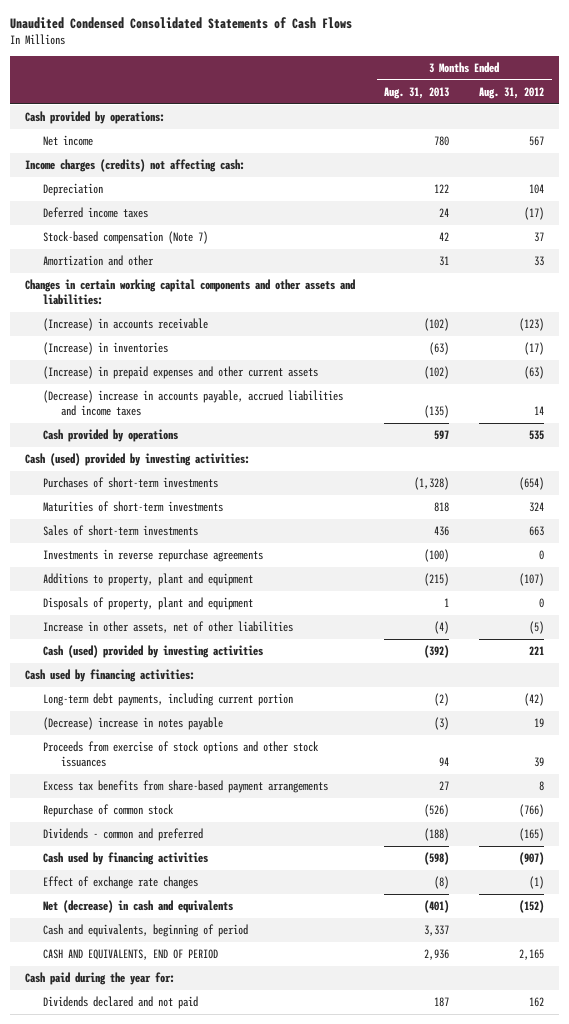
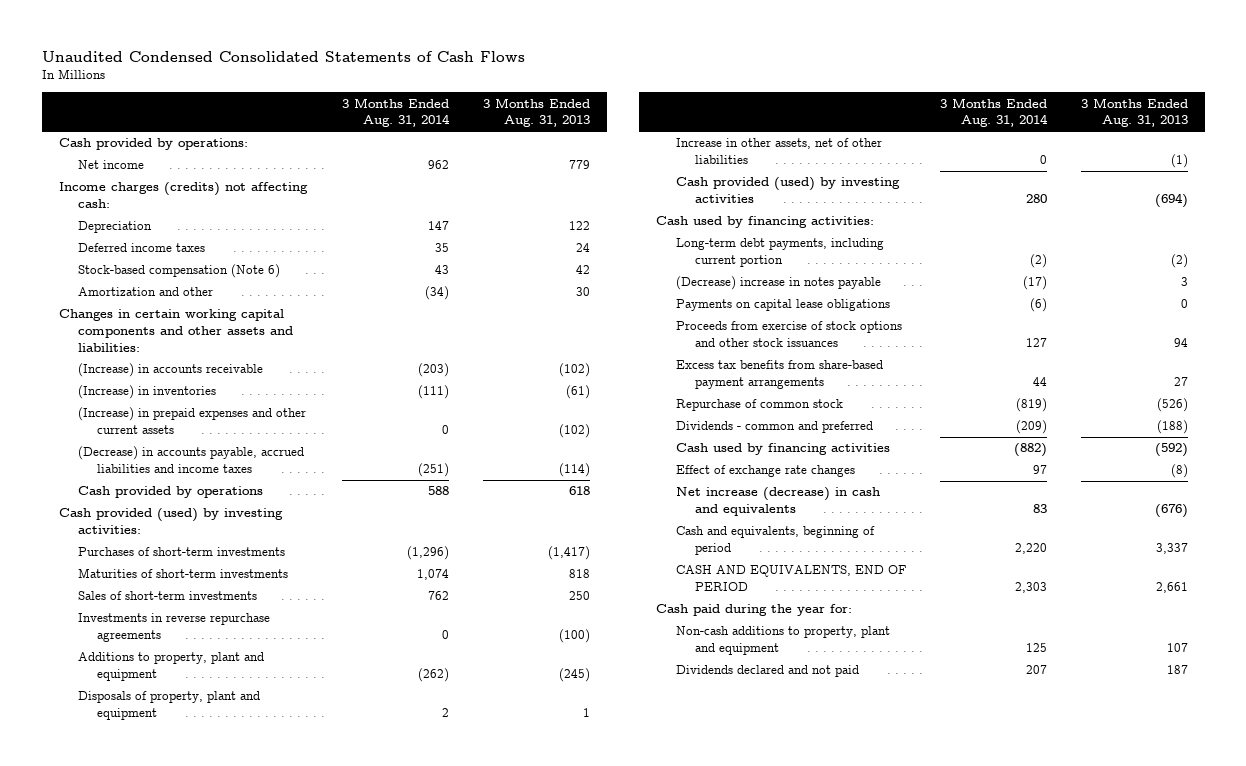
- | 3 Months Ended Aug. 31, 2013 | 3 Months Ended Aug. 31, 2012
+ | 3 Months Ended Aug. 31, 2014 | 3 Months Ended Aug. 31, 2013
- Net income | 780 | 567
+ Net income | 962 | 779
- Stock-based compensation (Note 7) | 42 | 37
- Amortization and other | 31 | 33
+ Stock-based compensation (Note 6) | 43 | 42
+ Amortization and other | (34) | 30
- (Increase) in inventories | (63) | (17)
+ (Increase) in inventories | (111) | (61)
- (Decrease) increase in accounts payable, accrued liabilities and income taxes | (135) | 14
- Cash provided by operations | 597 | 535
- Cash (used) provided by investing activities:
- Purchases of short-term investments | (1,328) | (654)
+ (Decrease) in accounts payable, accrued liabilities and income taxes | (251) | (114)
+ Cash provided by operations | 588 | 618
+ Cash provided (used) by investing activities:
+ Purchases of short-term investments | (1,296) | (1,417)
- Sales of short-term investments | 436 | 663
+ Sales of short-term investments | 762 | 250
- Additions to property, plant and equipment | (215) | (107)
+ Additions to property, plant and equipment | (262) | (245)
- Increase in other assets, net of other liabilities | (4) | (5)
- Cash (used) provided by investing activities | (392) | 221
+ Increase in other assets, net of other liabilities | 0 | (1)
+ Cash provided (used) by investing activities | 280 | (694)
- (Decrease) increase in notes payable | (3) | 19
+ (Decrease) increase in notes payable | (17) | 3
+ Payments on capital lease obligations | (6) | 0
- Cash used by financing activities | (598) | (907)
+ Cash used by financing activities | (882) | (592)
- Net (decrease) in cash and equivalents | (401) | (152)
+ Net increase (decrease) in cash and equivalents | 83 | (676)
- CASH AND EQUIVALENTS, END OF PERIOD | 2,936 | 2,165
+ CASH AND EQUIVALENTS, END OF PERIOD | 2,303 | 2,661
+ Non-cash additions to property, plant and equipment | 125 | 107

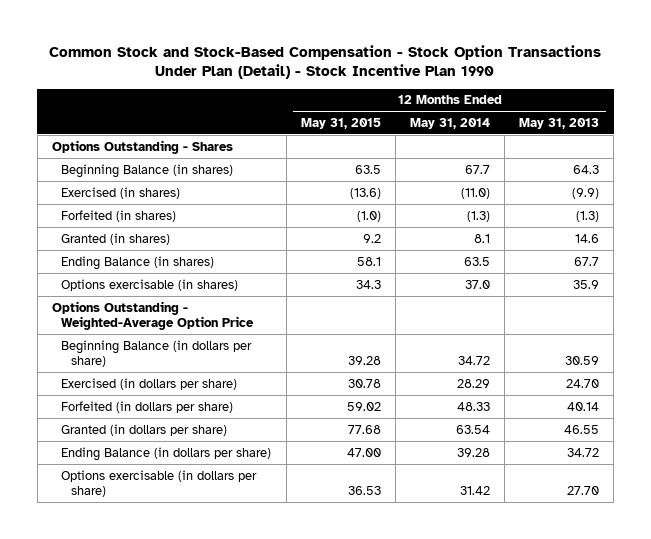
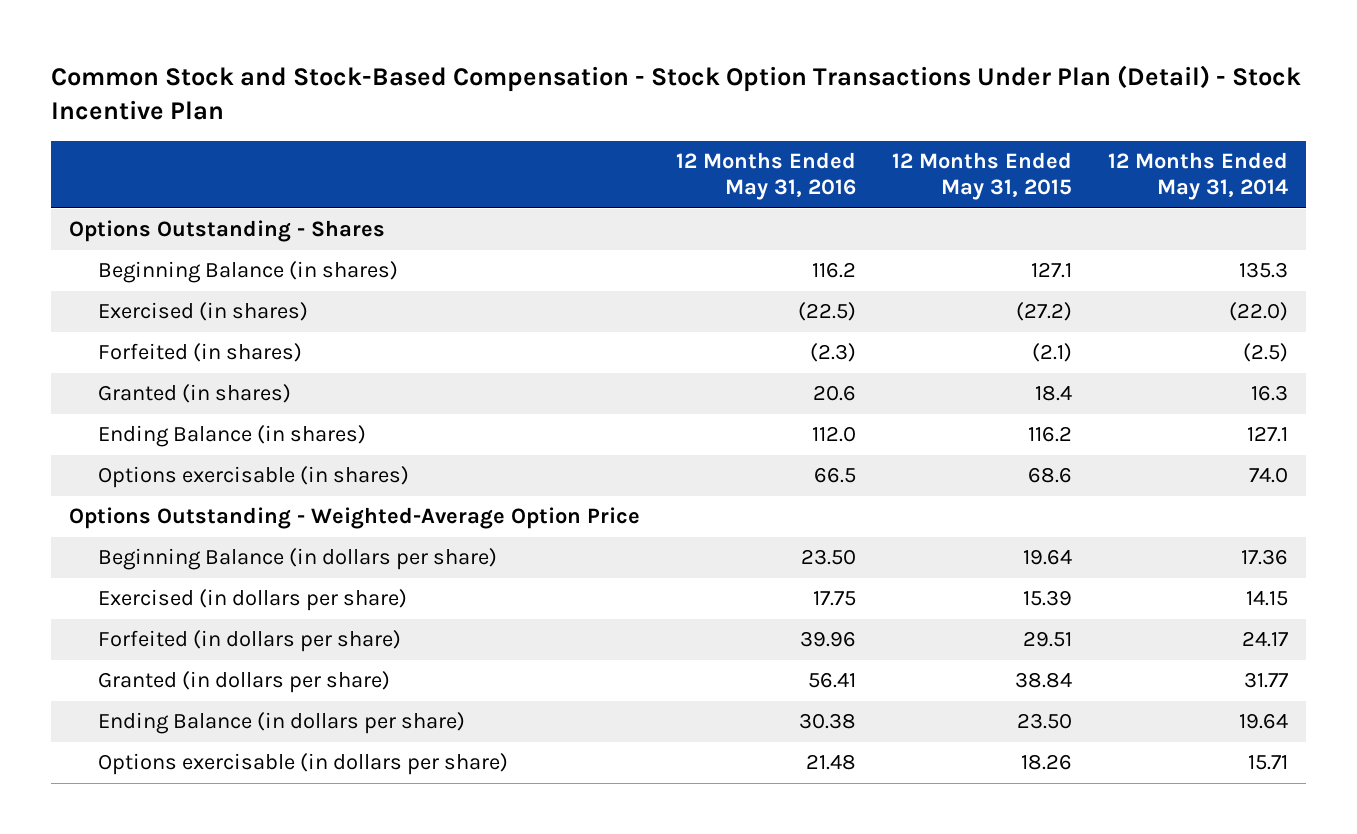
- Common Stock and Stock-Based Compensation - Stock Option Transactions Under Plan (Detail) - Stock Incentive Plan 1990
+ Common Stock and Stock-Based Compensation - Stock Option Transactions Under Plan (Detail) - Stock Incentive Plan
- | 12 Months Ended May 31, 2015 | 12 Months Ended May 31, 2014 | 12 Months Ended May 31, 2013
+ | 12 Months Ended May 31, 2016 | 12 Months Ended May 31, 2015 | 12 Months Ended May 31, 2014
- Beginning Balance (in shares) | 63.5 | 67.7 | 64.3
- Exercised (in shares) | (13.6) | (11.0) | (9.9)
- Forfeited (in shares) | (1.0) | (1.3) | (1.3)
- Granted (in shares) | 9.2 | 8.1 | 14.6
- Ending Balance (in shares) | 58.1 | 63.5 | 67.7
- Options exercisable (in shares) | 34.3 | 37.0 | 35.9
+ Beginning Balance (in shares) | 116.2 | 127.1 | 135.3
+ Exercised (in shares) | (22.5) | (27.2) | (22.0)
+ Forfeited (in shares) | (2.3) | (2.1) | (2.5)
+ Granted (in shares) | 20.6 | 18.4 | 16.3
+ Ending Balance (in shares) | 112.0 | 116.2 | 127.1
+ Options exercisable (in shares) | 66.5 | 68.6 | 74.0
- Beginning Balance (in dollars per share) | 39.28 | 34.72 | 30.59
- Exercised (in dollars per share) | 30.78 | 28.29 | 24.70
- Forfeited (in dollars per share) | 59.02 | 48.33 | 40.14
- Granted (in dollars per share) | 77.68 | 63.54 | 46.55
- Ending Balance (in dollars per share) | 47.00 | 39.28 | 34.72
- Options exercisable (in dollars per share) | 36.53 | 31.42 | 27.70
+ Beginning Balance (in dollars per share) | 23.50 | 19.64 | 17.36
+ Exercised (in dollars per share) | 17.75 | 15.39 | 14.15
+ Forfeited (in dollars per share) | 39.96 | 29.51 | 24.17
+ Granted (in dollars per share) | 56.41 | 38.84 | 31.77
+ Ending Balance (in dollars per share) | 30.38 | 23.50 | 19.64
+ Options exercisable (in dollars per share) | 21.48 | 18.26 | 15.71

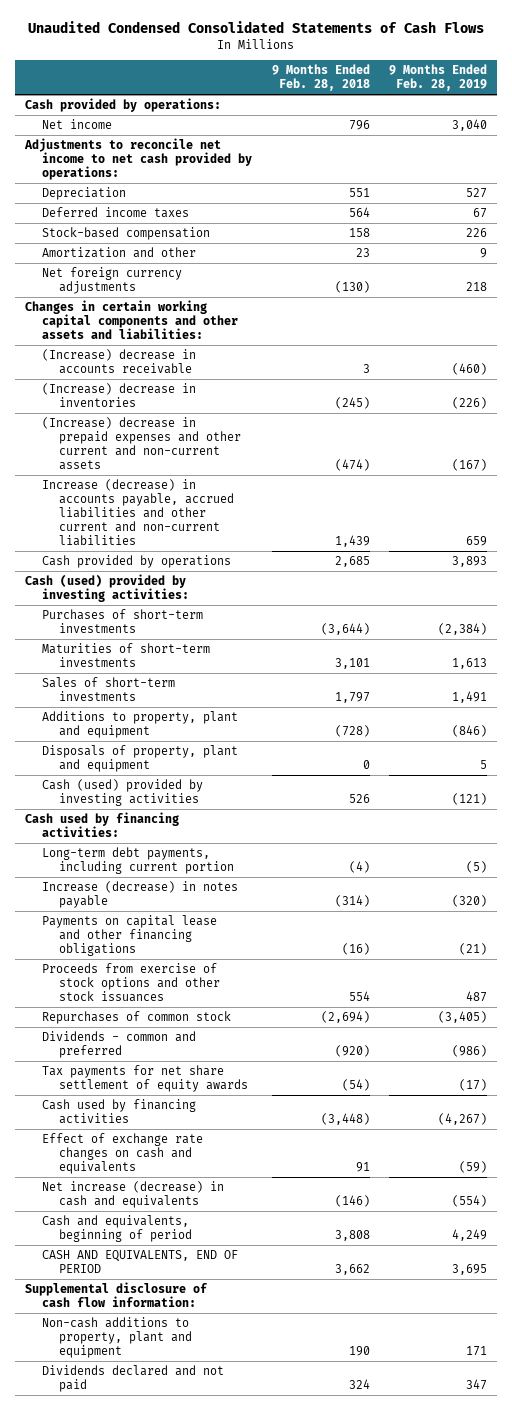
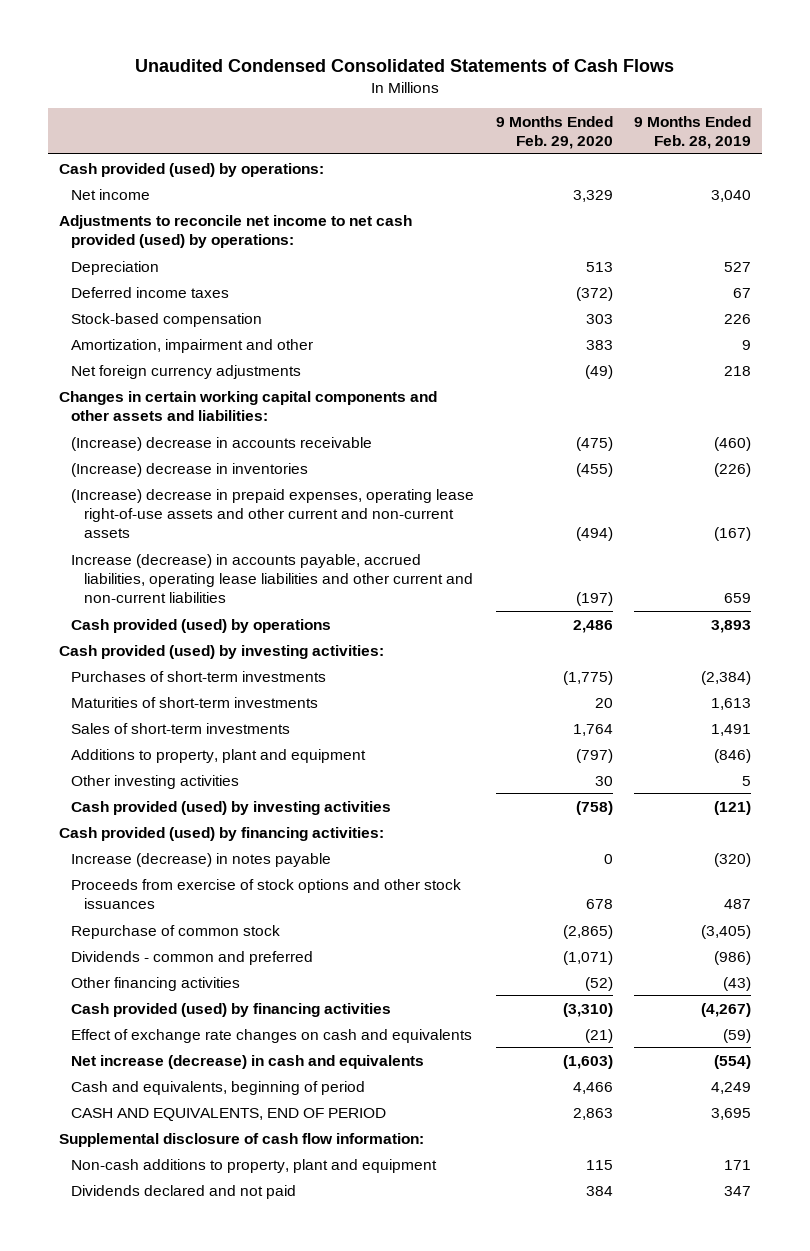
- | 9 Months Ended Feb. 28, 2018 | 9 Months Ended Feb. 28, 2019
+ | 9 Months Ended Feb. 29, 2020 | 9 Months Ended Feb. 28, 2019
- Cash provided by operations:
+ Cash provided (used) by operations:
- Adjustments to reconcile net income to net cash provided by operations:
+ Adjustments to reconcile net income to net cash provided (used) by operations:
- Amortization and other | 23 | 9
+ Amortization, impairment and other | 383 | 9
- (Increase) decrease in prepaid expenses and other current and non-current assets | (474) | (167)
- Increase (decrease) in accounts payable, accrued liabilities and other current and non-current liabilities | 1,439 | 659
- Cash provided by operations | 2,685 | 3,893
- Cash (used) provided by investing activities:
+ (Increase) decrease in prepaid expenses, operating lease right-of-use assets and other current and non-current assets | (494) | (167)
+ Increase (decrease) in accounts payable, accrued liabilities, operating lease liabilities and other current and non-current liabilities | (197) | 659
+ Cash provided (used) by operations | 2,486 | 3,893
+ Cash provided (used) by investing activities:
- Disposals of property, plant and equipment | 0 | 5
- Cash (used) provided by investing activities | 526 | (121)
- Cash used by financing activities:
- Long-term debt payments, including current portion | (4) | (5)
+ Other investing activities | 30 | 5
+ Cash provided (used) by investing activities | (758) | (121)
+ Cash provided (used) by financing activities:
- Payments on capital lease and other financing obligations | (16) | (21)
- Repurchases of common stock | (2,694) | (3,405)
+ Repurchase of common stock | (2,865) | (3,405)
- Tax payments for net share settlement of equity awards | (54) | (17)
- Cash used by financing activities | (3,448) | (4,267)
+ Other financing activities | (52) | (43)
+ Cash provided (used) by financing activities | (3,310) | (4,267)

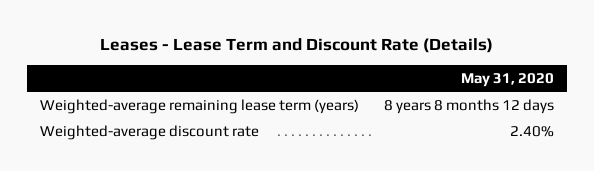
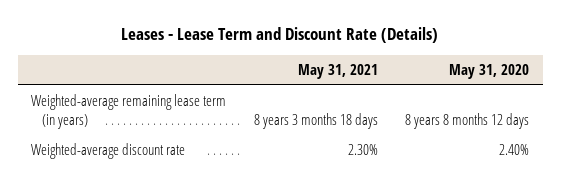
- | May 31, 2020
+ | May 31, 2021 | May 31, 2020
- Weighted-average remaining lease term (years) | 8 years 8 months 12 days
+ Weighted-average remaining lease term (in years) | 8 years 3 months 18 days | 8 years 8 months 12 days

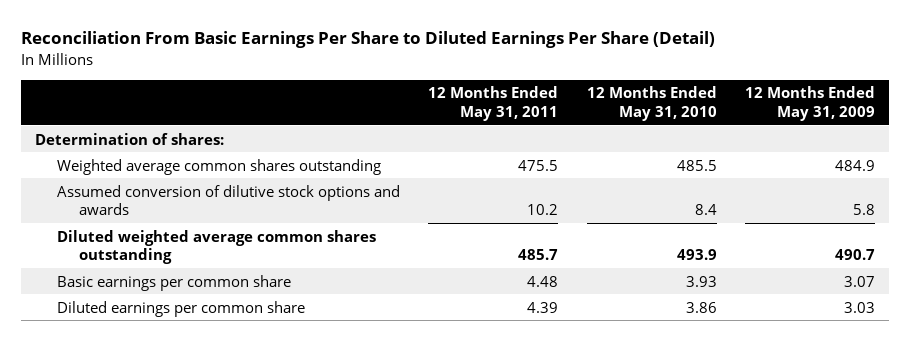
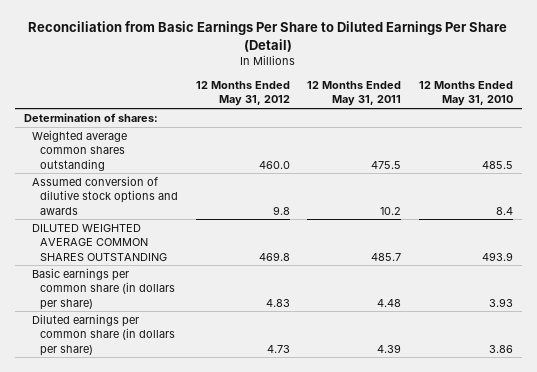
- Reconciliation From Basic Earnings Per Share to Diluted Earnings Per Share (Detail)
+ Reconciliation from Basic Earnings Per Share to Diluted Earnings Per Share (Detail)
- | 12 Months Ended May 31, 2011 | 12 Months Ended May 31, 2010 | 12 Months Ended May 31, 2009
+ | 12 Months Ended May 31, 2012 | 12 Months Ended May 31, 2011 | 12 Months Ended May 31, 2010
- Diluted weighted average common shares outstanding | 485.7 | 493.9 | 490.7
- Basic earnings per common share | 4.48 | 3.93 | 3.07
- Diluted earnings per common share | 4.39 | 3.86 | 3.03
+ DILUTED WEIGHTED AVERAGE COMMON SHARES OUTSTANDING | 469.8 | 485.7 | 493.9
+ Basic earnings per common share (in dollars per share) | 4.83 | 4.48 | 3.93
+ Diluted earnings per common share (in dollars per share) | 4.73 | 4.39 | 3.86

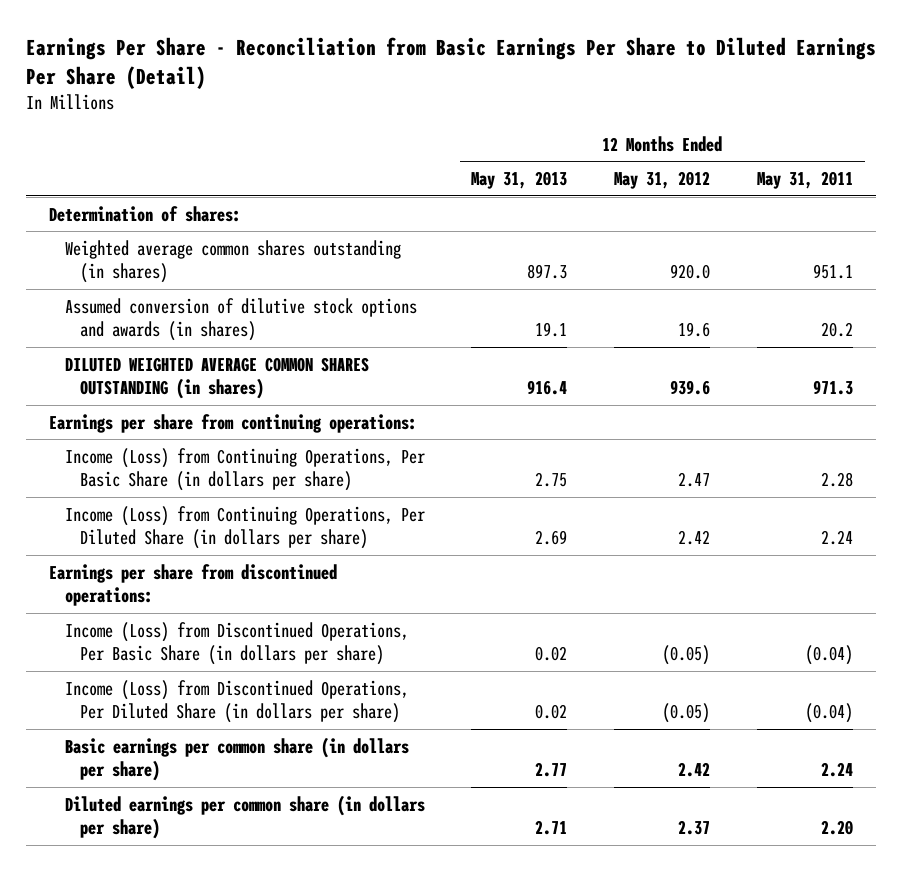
- Reconciliation from Basic Earnings Per Share to Diluted Earnings Per Share (Detail)
+ Earnings Per Share - Reconciliation from Basic Earnings Per Share to Diluted Earnings Per Share (Detail)
- | 12 Months Ended May 31, 2012 | 12 Months Ended May 31, 2011 | 12 Months Ended May 31, 2010
+ | 12 Months Ended May 31, 2013 | 12 Months Ended May 31, 2012 | 12 Months Ended May 31, 2011
- Weighted average common shares outstanding | 460.0 | 475.5 | 485.5
- Assumed conversion of dilutive stock options and awards | 9.8 | 10.2 | 8.4
- DILUTED WEIGHTED AVERAGE COMMON SHARES OUTSTANDING | 469.8 | 485.7 | 493.9
- Basic earnings per common share (in dollars per share) | 4.83 | 4.48 | 3.93
- Diluted earnings per common share (in dollars per share) | 4.73 | 4.39 | 3.86
+ Weighted average common shares outstanding (in shares) | 897.3 | 920.0 | 951.1
+ Assumed conversion of dilutive stock options and awards (in shares) | 19.1 | 19.6 | 20.2
+ DILUTED WEIGHTED AVERAGE COMMON SHARES OUTSTANDING (in shares) | 916.4 | 939.6 | 971.3
+ Earnings per share from continuing operations:
+ Income (Loss) from Continuing Operations, Per Basic Share (in dollars per share) | 2.75 | 2.47 | 2.28
+ Income (Loss) from Continuing Operations, Per Diluted Share (in dollars per share) | 2.69 | 2.42 | 2.24
+ Earnings per share from discontinued operations:
+ Income (Loss) from Discontinued Operations, Per Basic Share (in dollars per share) | 0.02 | (0.05) | (0.04)
+ Income (Loss) from Discontinued Operations, Per Diluted Share (in dollars per share) | 0.02 | (0.05) | (0.04)
+ Basic earnings per common share (in dollars per share) | 2.77 | 2.42 | 2.24
+ Diluted earnings per common share (in dollars per share) | 2.71 | 2.37 | 2.20

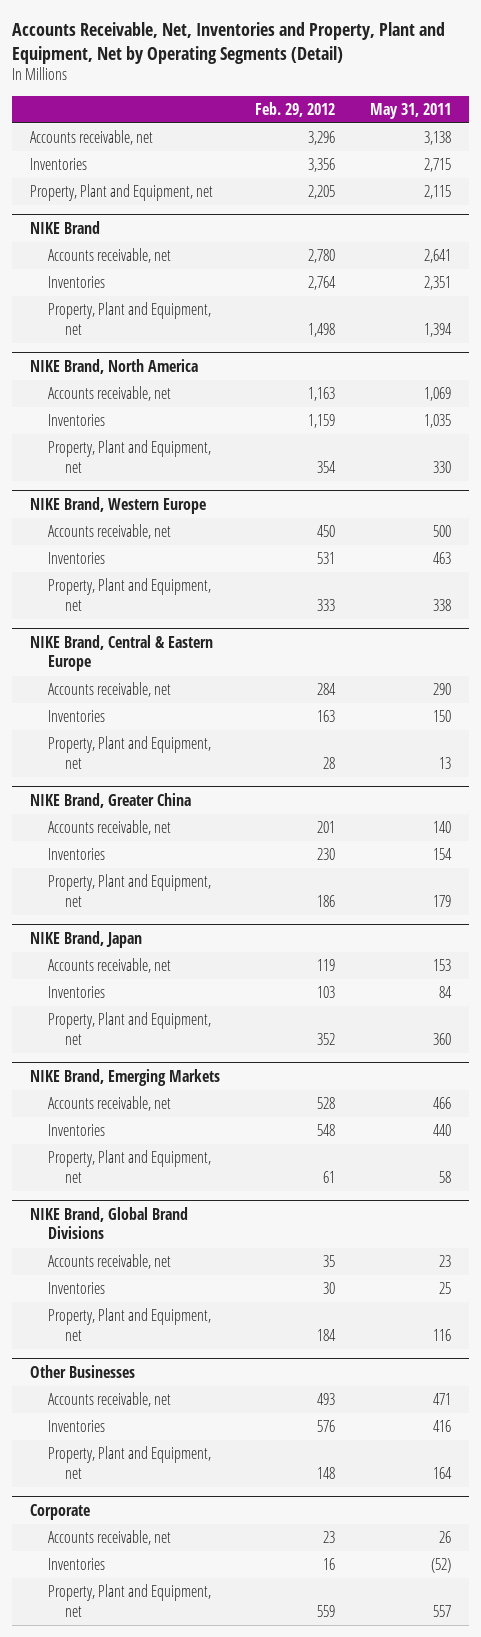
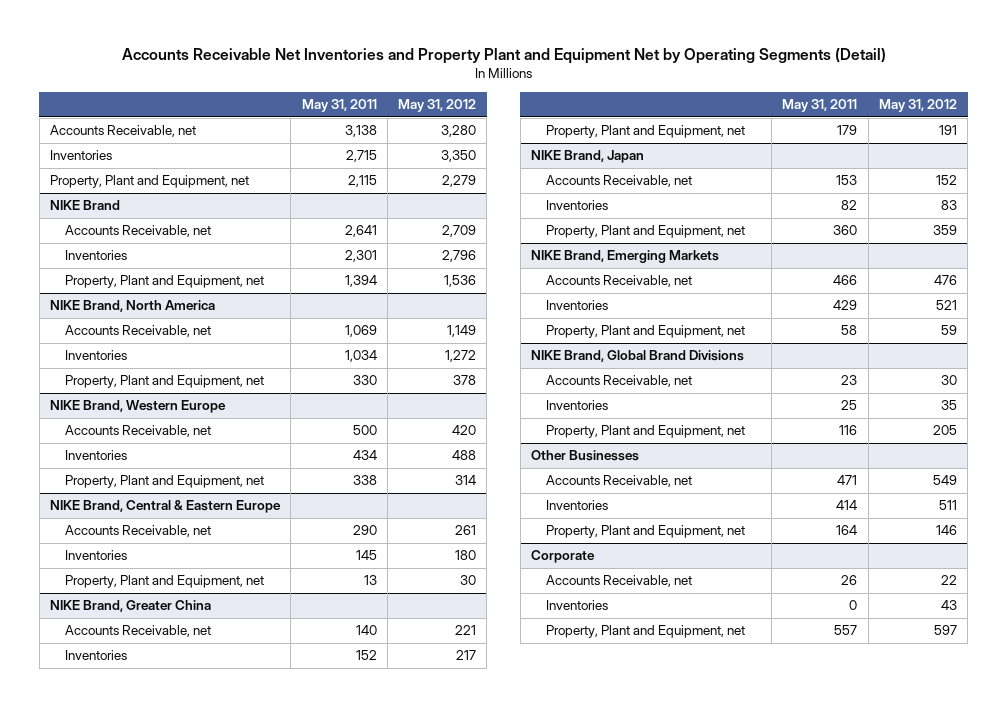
- Accounts Receivable, Net, Inventories and Property, Plant and Equipment, Net by Operating Segments (Detail)
+ Accounts Receivable Net Inventories and Property Plant and Equipment Net by Operating Segments (Detail)
- | Feb. 29, 2012 | May 31, 2011
+ | May 31, 2011 | May 31, 2012
- Accounts receivable, net | 3,296 | 3,138
+ Accounts Receivable, net | 3,138 | 3,280
@ NIKE Brand
- Accounts receivable, net | 2,780 | 2,641
- Inventories | 2,764 | 2,351
+ Accounts Receivable, net | 2,641 | 2,709
+ Inventories | 2,301 | 2,796
@ NIKE Brand, North America
- Accounts receivable, net | 1,163 | 1,069
- Inventories | 1,159 | 1,035
+ Accounts Receivable, net | 1,069 | 1,149
+ Inventories | 1,034 | 1,272
@ NIKE Brand, Western Europe
- Accounts receivable, net | 450 | 500
- Inventories | 531 | 463
+ Accounts Receivable, net | 500 | 420
+ Inventories | 434 | 488
@ NIKE Brand, Central & Eastern Europe
- Accounts receivable, net | 284 | 290
- Inventories | 163 | 150
+ Accounts Receivable, net | 290 | 261
+ Inventories | 145 | 180
@ NIKE Brand, Greater China
- Accounts receivable, net | 201 | 140
- Inventories | 230 | 154
+ Accounts Receivable, net | 140 | 221
+ Inventories | 152 | 217
@ NIKE Brand, Japan
- Accounts receivable, net | 119 | 153
- Inventories | 103 | 84
+ Accounts Receivable, net | 153 | 152
+ Inventories | 82 | 83
@ NIKE Brand, Emerging Markets
- Accounts receivable, net | 528 | 466
- Inventories | 548 | 440
+ Accounts Receivable, net | 466 | 476
+ Inventories | 429 | 521
@ NIKE Brand, Global Brand Divisions
- Accounts receivable, net | 35 | 23
+ Accounts Receivable, net | 23 | 30
@ Other Businesses
- Accounts receivable, net | 493 | 471
- Inventories | 576 | 416
+ Accounts Receivable, net | 471 | 549
+ Inventories | 414 | 511
@ Corporate
- Accounts receivable, net | 23 | 26
- Inventories | 16 | (52)
+ Accounts Receivable, net | 26 | 22
+ Inventories | 0 | 43

